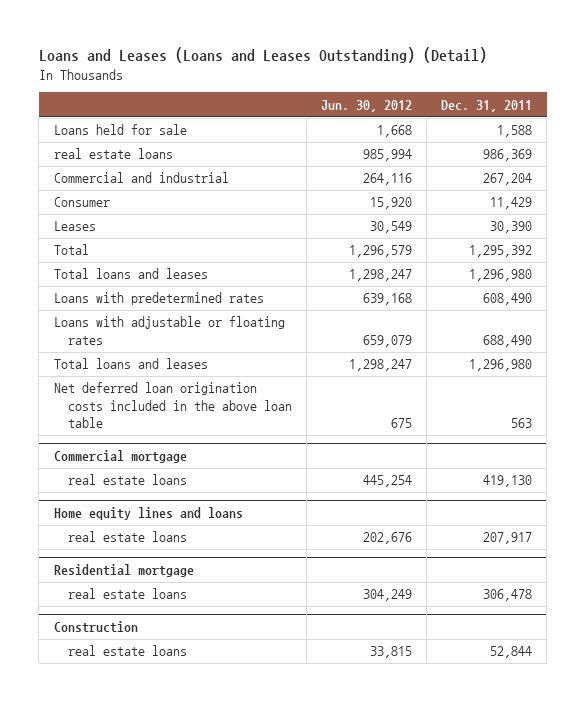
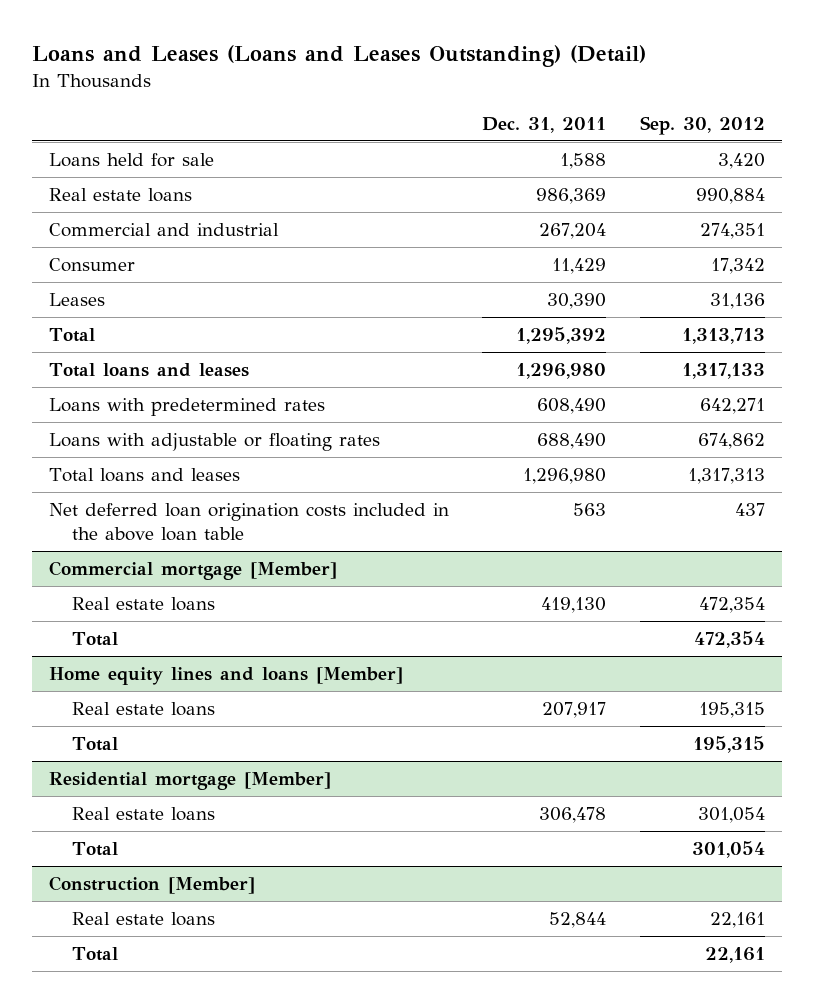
- | Jun. 30, 2012 | Dec. 31, 2011
+ | Dec. 31, 2011 | Sep. 30, 2012
- real estate loans | 985,994 | 986,369
+ Real estate loans | 986,369 | 990,884
- Commercial mortgage
- real estate loans | 445,254 | 419,130
- Home equity lines and loans
- real estate loans | 202,676 | 207,917
- Residential mortgage
- real estate loans | 304,249 | 306,478
- Construction
- real estate loans | 33,815 | 52,844
+ Commercial mortgage [Member]
+ Real estate loans | 419,130 | 472,354
+ Total | | 472,354
+ Home equity lines and loans [Member]
+ Real estate loans | 207,917 | 195,315
+ Total | | 195,315
+ Residential mortgage [Member]
+ Real estate loans | 306,478 | 301,054
+ Total | | 301,054
+ Construction [Member]
+ Real estate loans | 52,844 | 22,161
+ Total | | 22,161

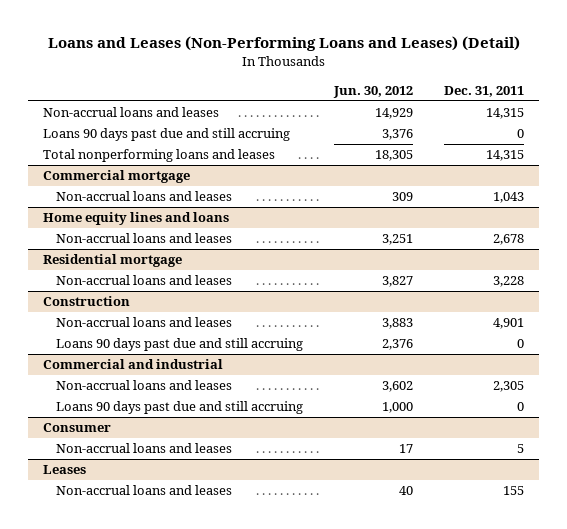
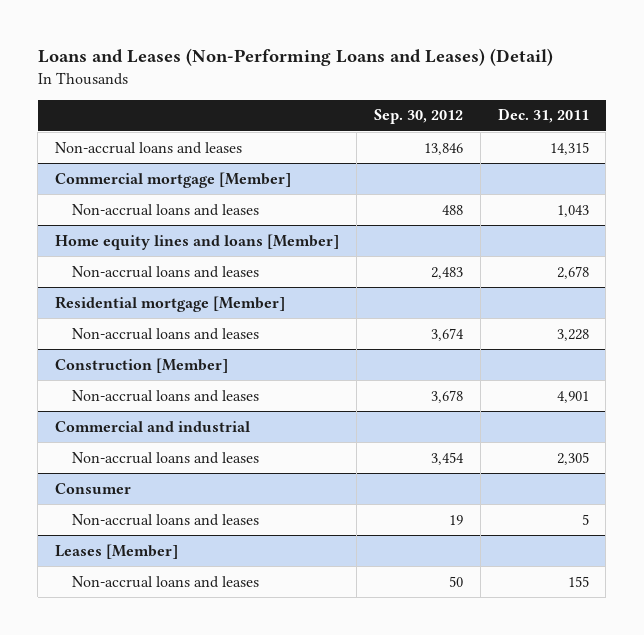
- | Jun. 30, 2012 | Dec. 31, 2011
+ | Sep. 30, 2012 | Dec. 31, 2011
- Loans 90 days past due and still accruing | 3,376 | 0
- Total nonperforming loans and leases | 18,305 | 14,315
- Commercial mortgage
+ Commercial mortgage [Member]
- Home equity lines and loans
+ Home equity lines and loans [Member]
- Residential mortgage
+ Residential mortgage [Member]
- Construction
+ Construction [Member]
- Loans 90 days past due and still accruing | 2,376 | 0
@ Commercial and industrial
- Loans 90 days past due and still accruing | 1,000 | 0
- Leases
+ Leases [Member]

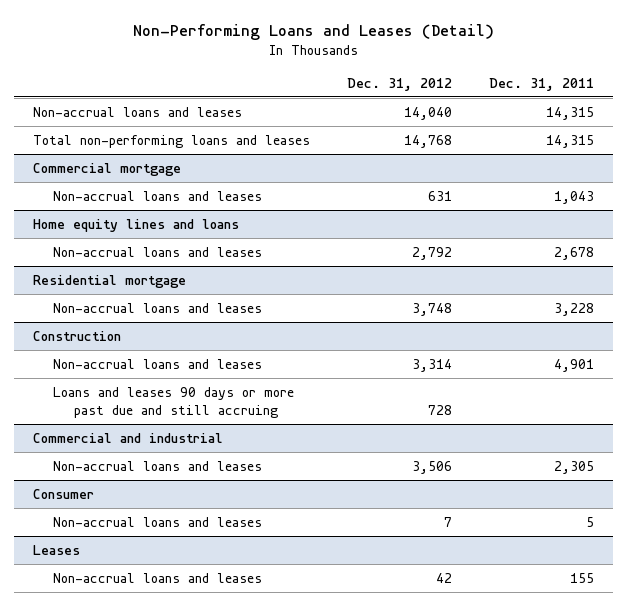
- Loans and Leases (Non-Performing Loans and Leases) (Detail)
+ Non-Performing Loans and Leases (Detail)
- | Sep. 30, 2012 | Dec. 31, 2011
+ | Dec. 31, 2012 | Dec. 31, 2011
- Commercial mortgage [Member]
+ Total non-performing loans and leases | 14,768 | 14,315
+ Commercial mortgage
- Home equity lines and loans [Member]
+ Home equity lines and loans
- Residential mortgage [Member]
+ Residential mortgage
- Construction [Member]
+ Construction
+ Loans and leases 90 days or more past due and still accruing | 728 |
- Leases [Member]
+ Leases

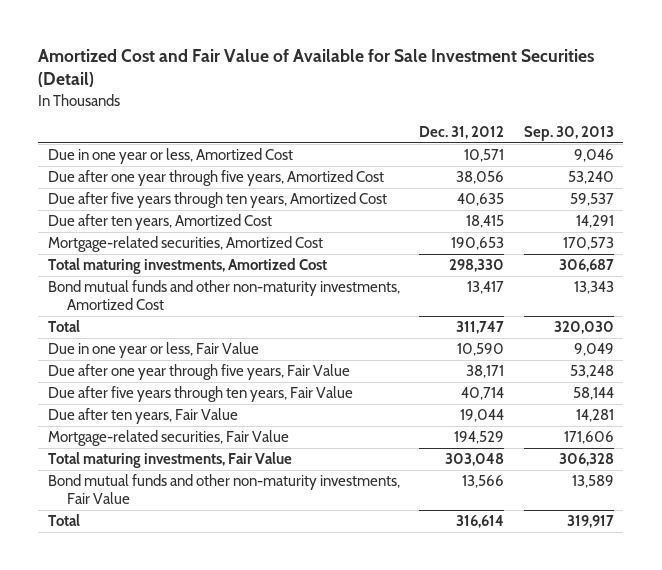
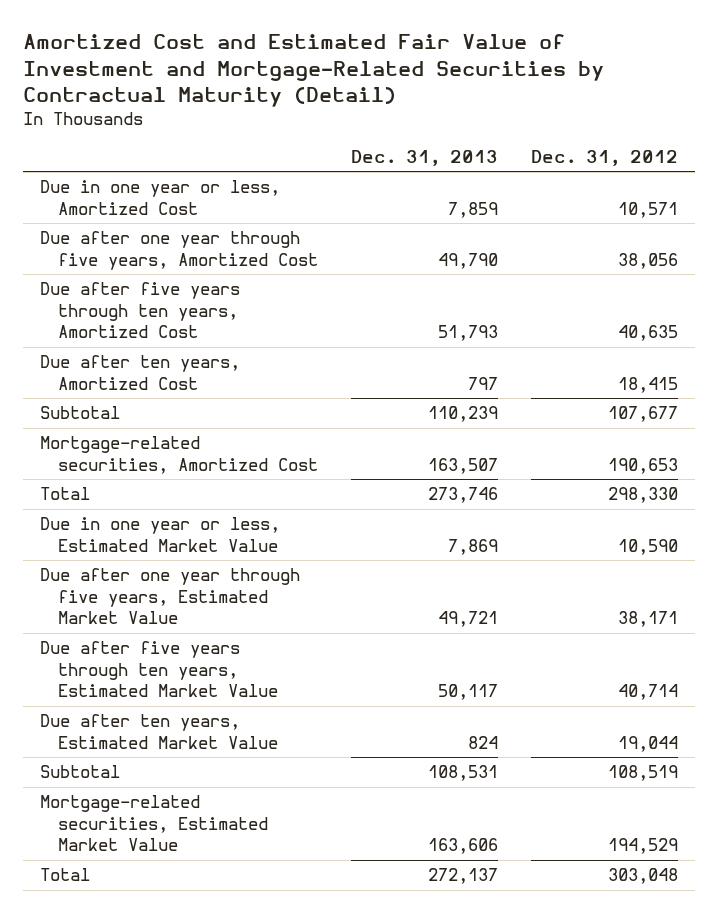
- Amortized Cost and Fair Value of Available for Sale Investment Securities (Detail)
+ Amortized Cost and Estimated Fair Value of Investment and Mortgage-Related Securities by Contractual Maturity (Detail)
- | Dec. 31, 2012 | Sep. 30, 2013
+ | Dec. 31, 2013 | Dec. 31, 2012
+ Subtotal | 110,239 | 107,677
- Total maturing investments, Amortized Cost | 298,330 | 306,687
- Bond mutual funds and other non-maturity investments, Amortized Cost | 13,417 | 13,343
- Total | 311,747 | 320,030
- Due in one year or less, Fair Value | 10,590 | 9,049
- Due after one year through five years, Fair Value | 38,171 | 53,248
- Due after five years through ten years, Fair Value | 40,714 | 58,144
- Due after ten years, Fair Value | 19,044 | 14,281
- Mortgage-related securities, Fair Value | 194,529 | 171,606
- Total maturing investments, Fair Value | 303,048 | 306,328
- Bond mutual funds and other non-maturity investments, Fair Value | 13,566 | 13,589
- Total | 316,614 | 319,917
+ Total | 273,746 | 298,330
+ Due in one year or less, Estimated Market Value | 7,869 | 10,590
+ Due after one year through five years, Estimated Market Value | 49,721 | 38,171
+ Due after five years through ten years, Estimated Market Value | 50,117 | 40,714
+ Due after ten years, Estimated Market Value | 824 | 19,044
+ Subtotal | 108,531 | 108,519
+ Mortgage-related securities, Estimated Market Value | 163,606 | 194,529
+ Total | 272,137 | 303,048

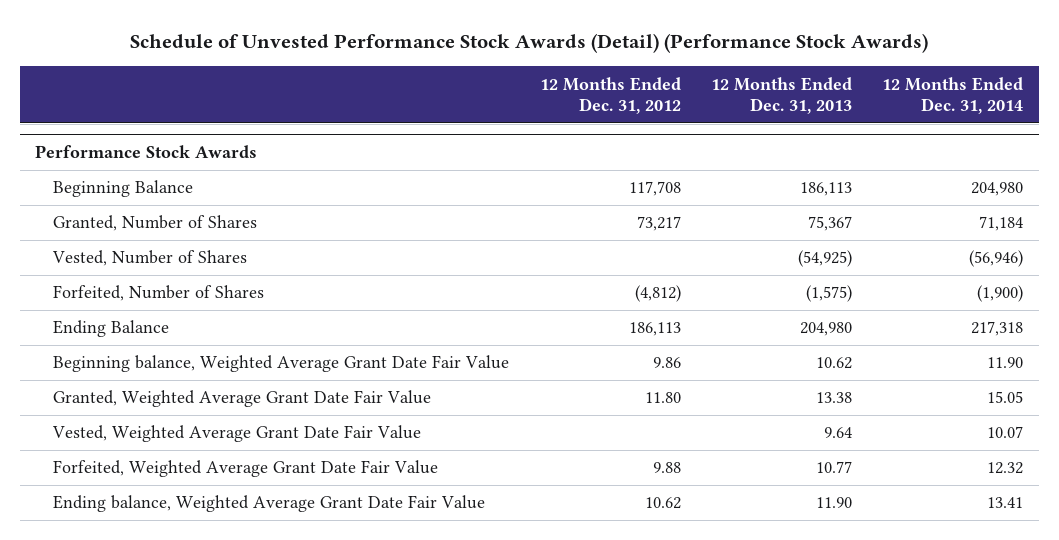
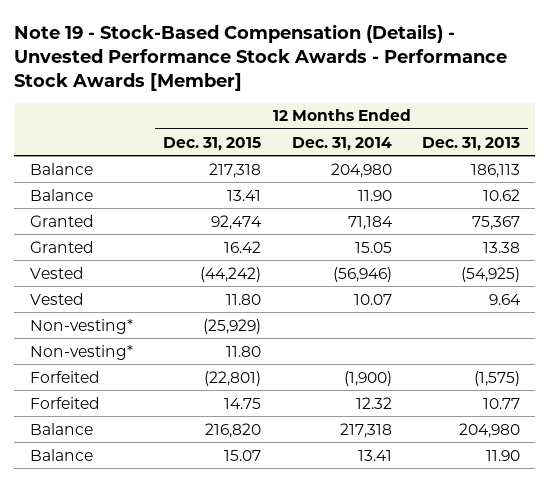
- Schedule of Unvested Performance Stock Awards (Detail) (Performance Stock Awards)
+ Note 19 - Stock-Based Compensation (Details) - Unvested Performance Stock Awards - Performance Stock Awards [Member]
- | 12 Months Ended Dec. 31, 2012 | 12 Months Ended Dec. 31, 2013 | 12 Months Ended Dec. 31, 2014
+ | 12 Months Ended Dec. 31, 2015 | 12 Months Ended Dec. 31, 2014 | 12 Months Ended Dec. 31, 2013
- Performance Stock Awards
- Beginning Balance | 117,708 | 186,113 | 204,980
- Granted, Number of Shares | 73,217 | 75,367 | 71,184
- Vested, Number of Shares | | (54,925) | (56,946)
- Forfeited, Number of Shares | (4,812) | (1,575) | (1,900)
- Ending Balance | 186,113 | 204,980 | 217,318
- Beginning balance, Weighted Average Grant Date Fair Value | 9.86 | 10.62 | 11.90
- Granted, Weighted Average Grant Date Fair Value | 11.80 | 13.38 | 15.05
- Vested, Weighted Average Grant Date Fair Value | | 9.64 | 10.07
- Forfeited, Weighted Average Grant Date Fair Value | 9.88 | 10.77 | 12.32
- Ending balance, Weighted Average Grant Date Fair Value | 10.62 | 11.90 | 13.41
+ Balance | 217,318 | 204,980 | 186,113
+ Balance | 13.41 | 11.90 | 10.62
+ Granted | 92,474 | 71,184 | 75,367
+ Granted | 16.42 | 15.05 | 13.38
+ Vested | (44,242) | (56,946) | (54,925)
+ Vested | 11.80 | 10.07 | 9.64
+ Non-vesting* | (25,929) | |
+ Non-vesting* | 11.80 | |
+ Forfeited | (22,801) | (1,900) | (1,575)
+ Forfeited | 14.75 | 12.32 | 10.77
+ Balance | 216,820 | 217,318 | 204,980
+ Balance | 15.07 | 13.41 | 11.90

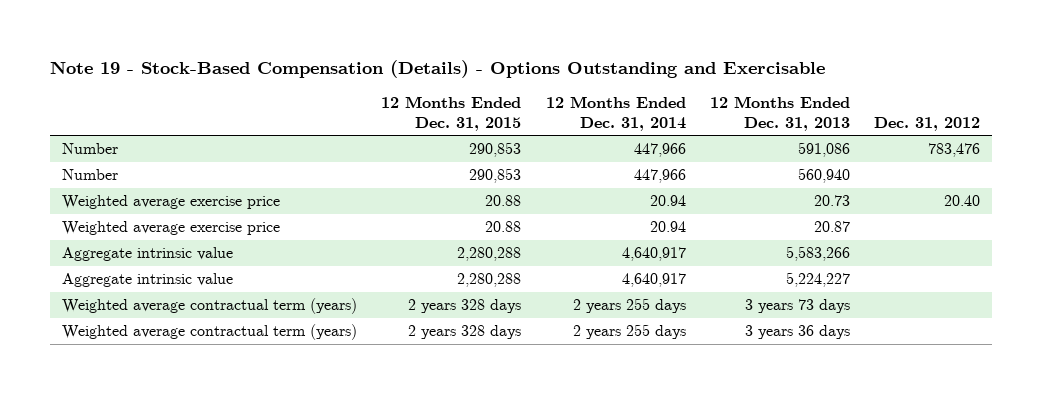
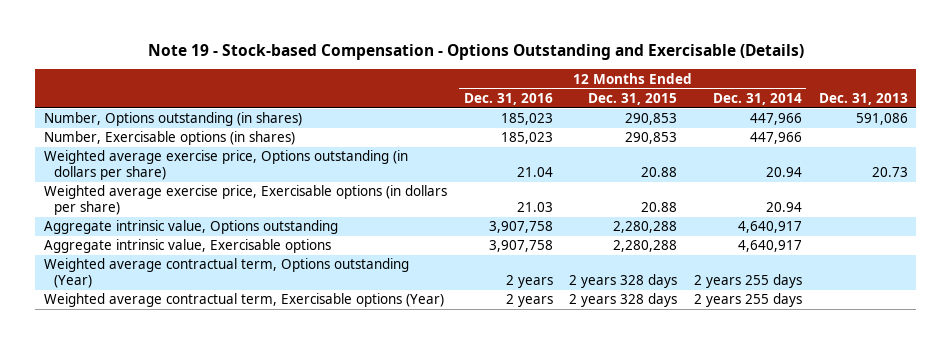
- Note 19 - Stock-Based Compensation (Details) - Options Outstanding and Exercisable
+ Note 19 - Stock-based Compensation - Options Outstanding and Exercisable (Details)
- | 12 Months Ended Dec. 31, 2015 | 12 Months Ended Dec. 31, 2014 | 12 Months Ended Dec. 31, 2013 | Dec. 31, 2012
+ | 12 Months Ended Dec. 31, 2016 | 12 Months Ended Dec. 31, 2015 | 12 Months Ended Dec. 31, 2014 | Dec. 31, 2013
- Number | 290,853 | 447,966 | 591,086 | 783,476
- Number | 290,853 | 447,966 | 560,940 |
- Weighted average exercise price | 20.88 | 20.94 | 20.73 | 20.40
- Weighted average exercise price | 20.88 | 20.94 | 20.87 |
- Aggregate intrinsic value | 2,280,288 | 4,640,917 | 5,583,266 |
- Aggregate intrinsic value | 2,280,288 | 4,640,917 | 5,224,227 |
- Weighted average contractual term (years) | 2 years 328 days | 2 years 255 days | 3 years 73 days |
- Weighted average contractual term (years) | 2 years 328 days | 2 years 255 days | 3 years 36 days |
+ Number, Options outstanding (in shares) | 185,023 | 290,853 | 447,966 | 591,086
+ Number, Exercisable options (in shares) | 185,023 | 290,853 | 447,966 |
+ Weighted average exercise price, Options outstanding (in dollars per share) | 21.04 | 20.88 | 20.94 | 20.73
+ Weighted average exercise price, Exercisable options (in dollars per share) | 21.03 | 20.88 | 20.94 |
+ Aggregate intrinsic value, Options outstanding | 3,907,758 | 2,280,288 | 4,640,917 |
+ Aggregate intrinsic value, Exercisable options | 3,907,758 | 2,280,288 | 4,640,917 |
+ Weighted average contractual term, Options outstanding (Year) | 2 years | 2 years 328 days | 2 years 255 days |
+ Weighted average contractual term, Exercisable options (Year) | 2 years | 2 years 328 days | 2 years 255 days |

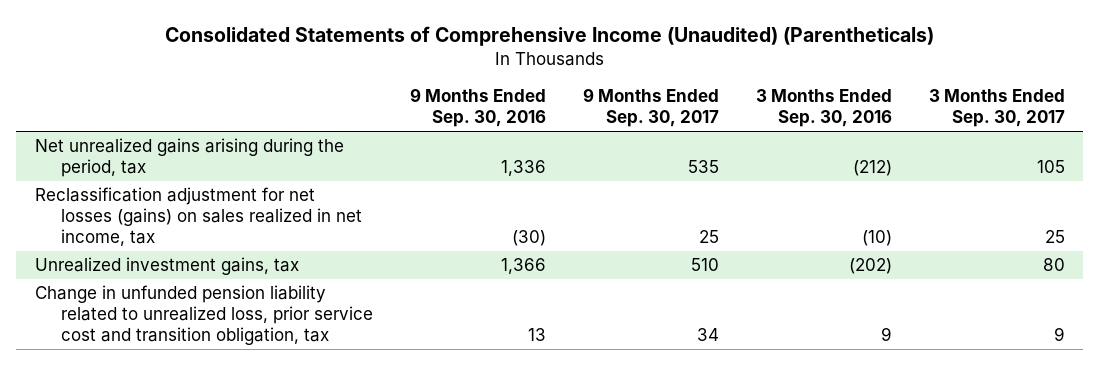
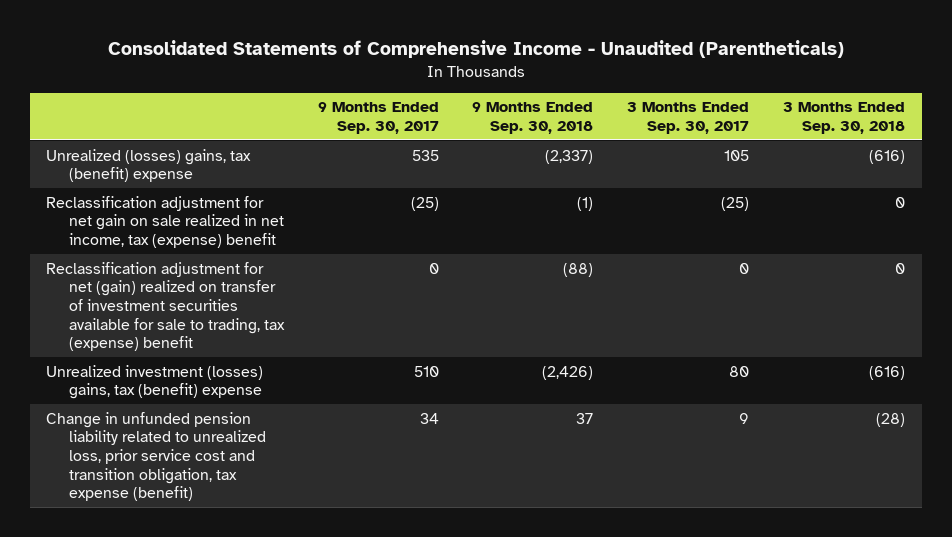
- Consolidated Statements of Comprehensive Income (Unaudited) (Parentheticals)
+ Consolidated Statements of Comprehensive Income - Unaudited (Parentheticals)
- | 9 Months Ended Sep. 30, 2016 | 9 Months Ended Sep. 30, 2017 | 3 Months Ended Sep. 30, 2016 | 3 Months Ended Sep. 30, 2017
+ | 9 Months Ended Sep. 30, 2017 | 9 Months Ended Sep. 30, 2018 | 3 Months Ended Sep. 30, 2017 | 3 Months Ended Sep. 30, 2018
- Net unrealized gains arising during the period, tax | 1,336 | 535 | (212) | 105
- Reclassification adjustment for net losses (gains) on sales realized in net income, tax | (30) | 25 | (10) | 25
- Unrealized investment gains, tax | 1,366 | 510 | (202) | 80
- Change in unfunded pension liability related to unrealized loss, prior service cost and transition obligation, tax | 13 | 34 | 9 | 9
+ Unrealized (losses) gains, tax (benefit) expense | 535 | (2,337) | 105 | (616)
+ Reclassification adjustment for net gain on sale realized in net income, tax (expense) benefit | (25) | (1) | (25) | 0
+ Reclassification adjustment for net (gain) realized on transfer of investment securities available for sale to trading, tax (expense) benefit | 0 | (88) | 0 | 0
+ Unrealized investment (losses) gains, tax (benefit) expense | 510 | (2,426) | 80 | (616)
+ Change in unfunded pension liability related to unrealized loss, prior service cost and transition obligation, tax expense (benefit) | 34 | 37 | 9 | (28)

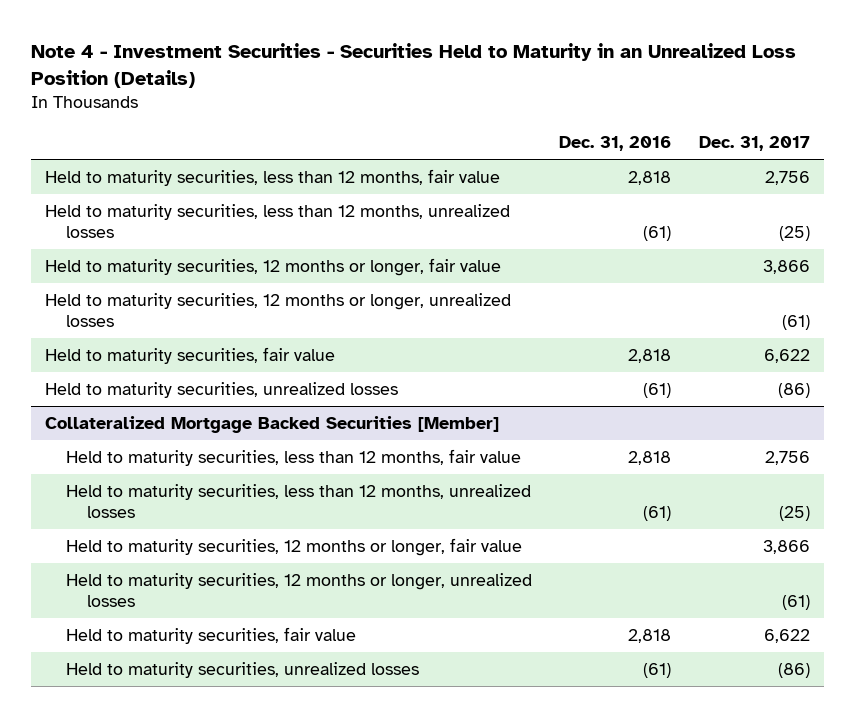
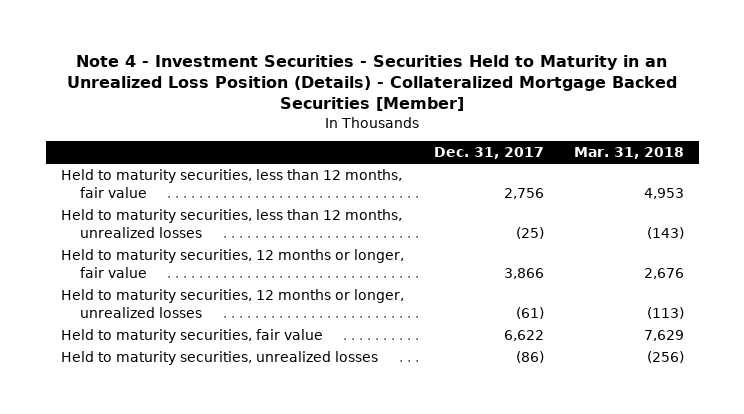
- Note 4 - Investment Securities - Securities Held to Maturity in an Unrealized Loss Position (Details)
+ Note 4 - Investment Securities - Securities Held to Maturity in an Unrealized Loss Position (Details) - Collateralized Mortgage Backed Securities [Member]
- | Dec. 31, 2016 | Dec. 31, 2017
+ | Dec. 31, 2017 | Mar. 31, 2018
- Collateralized Mortgage Backed Securities [Member]
- Held to maturity securities, less than 12 months, fair value | 2,818 | 2,756
- Held to maturity securities, less than 12 months, unrealized losses | (61) | (25)
- Held to maturity securities, 12 months or longer, fair value | | 3,866
- Held to maturity securities, 12 months or longer, unrealized losses | | (61)
- Held to maturity securities, fair value | 2,818 | 6,622
- Held to maturity securities, unrealized losses | (61) | (86)

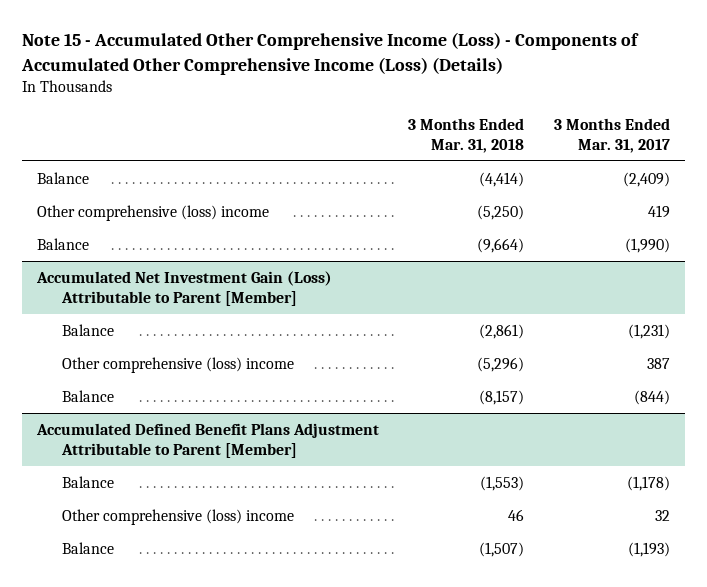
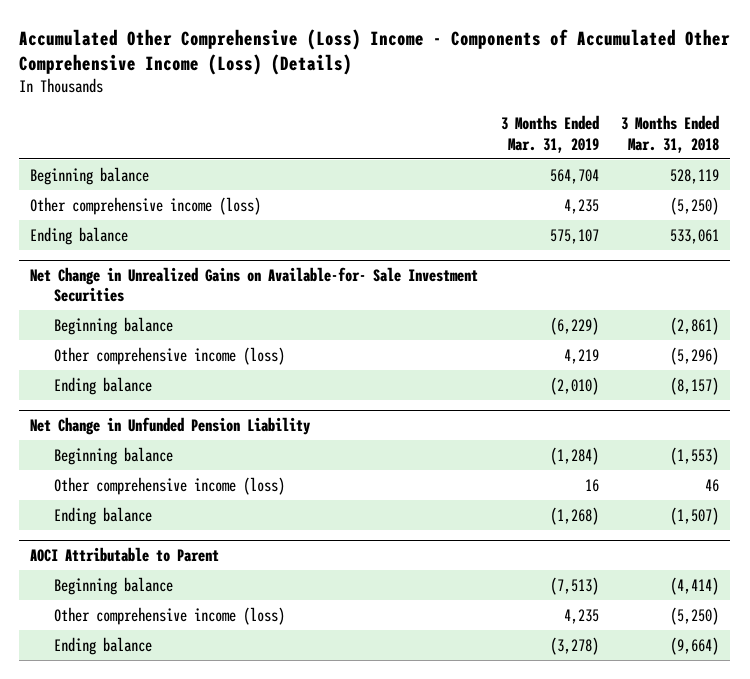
- Note 15 - Accumulated Other Comprehensive Income (Loss) - Components of Accumulated Other Comprehensive Income (Loss) (Details)
+ Accumulated Other Comprehensive (Loss) Income - Components of Accumulated Other Comprehensive Income (Loss) (Details)
- | 3 Months Ended Mar. 31, 2018 | 3 Months Ended Mar. 31, 2017
+ | 3 Months Ended Mar. 31, 2019 | 3 Months Ended Mar. 31, 2018
- Balance | (4,414) | (2,409)
- Other comprehensive (loss) income | (5,250) | 419
- Balance | (9,664) | (1,990)
- Accumulated Net Investment Gain (Loss) Attributable to Parent [Member]
- Balance | (2,861) | (1,231)
- Other comprehensive (loss) income | (5,296) | 387
- Balance | (8,157) | (844)
- Accumulated Defined Benefit Plans Adjustment Attributable to Parent [Member]
- Balance | (1,553) | (1,178)
- Other comprehensive (loss) income | 46 | 32
- Balance | (1,507) | (1,193)
+ Beginning balance | 564,704 | 528,119
+ Other comprehensive income (loss) | 4,235 | (5,250)
+ Ending balance | 575,107 | 533,061
+ Net Change in Unrealized Gains on Available-for- Sale Investment Securities
+ Beginning balance | (6,229) | (2,861)
+ Other comprehensive income (loss) | 4,219 | (5,296)
+ Ending balance | (2,010) | (8,157)
+ Net Change in Unfunded Pension Liability
+ Beginning balance | (1,284) | (1,553)
+ Other comprehensive income (loss) | 16 | 46
+ Ending balance | (1,268) | (1,507)
+ AOCI Attributable to Parent
+ Beginning balance | (7,513) | (4,414)
+ Other comprehensive income (loss) | 4,235 | (5,250)
+ Ending balance | (3,278) | (9,664)

